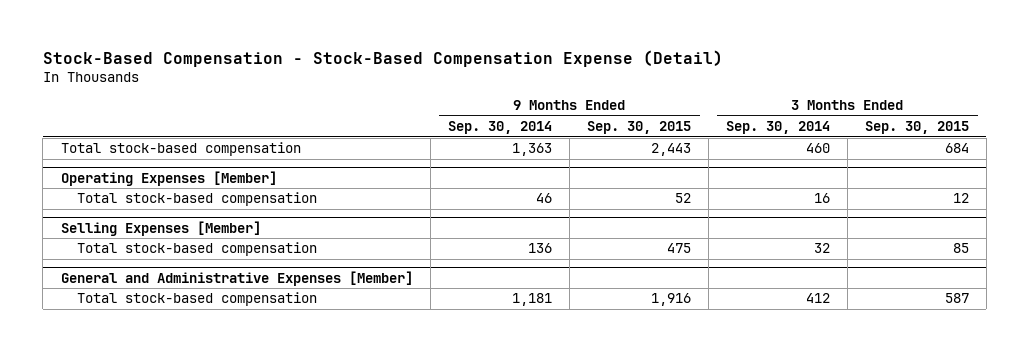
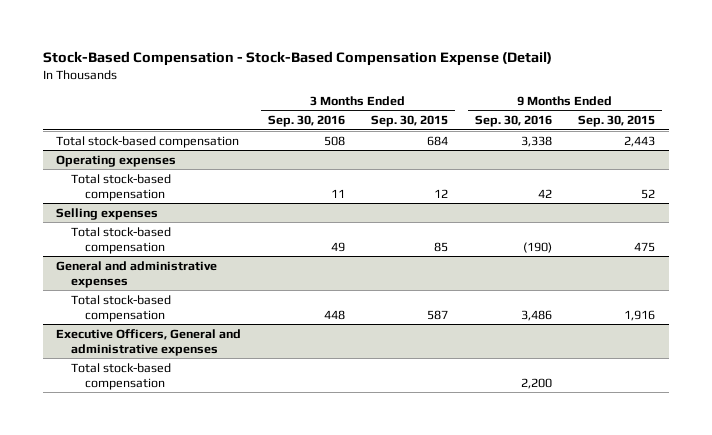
- | 9 Months Ended Sep. 30, 2014 | 9 Months Ended Sep. 30, 2015 | 3 Months Ended Sep. 30, 2014 | 3 Months Ended Sep. 30, 2015
+ | 3 Months Ended Sep. 30, 2016 | 3 Months Ended Sep. 30, 2015 | 9 Months Ended Sep. 30, 2016 | 9 Months Ended Sep. 30, 2015
- Operating Expenses [Member]
+ Operating expenses
- Selling Expenses [Member]
+ Selling expenses
- General and Administrative Expenses [Member]
+ General and administrative expenses
+ Executive Officers, General and administrative expenses
+ Total stock-based compensation | | | 2,200 |

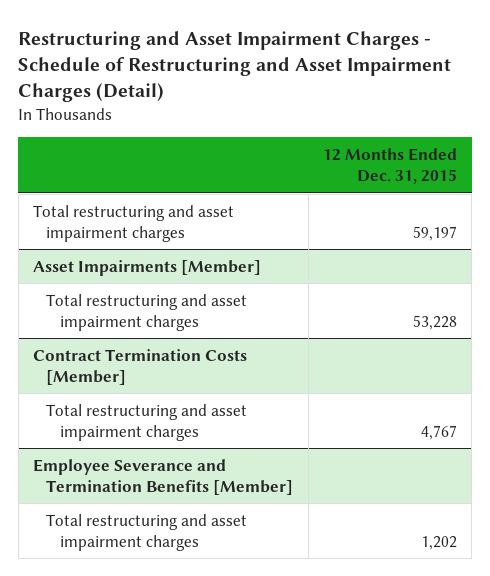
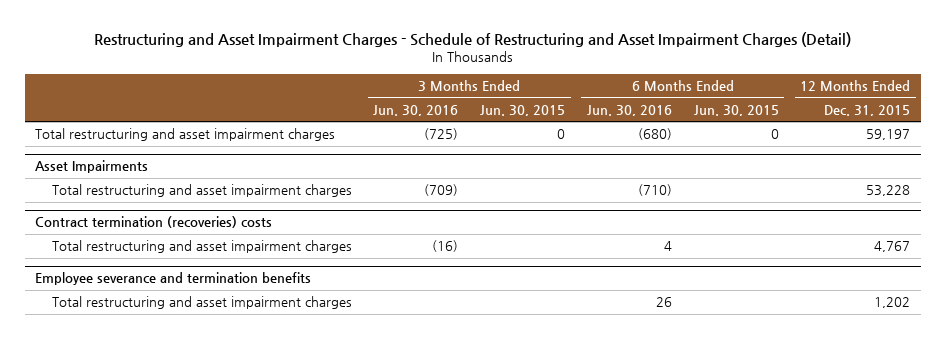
- | 12 Months Ended Dec. 31, 2015
+ | 3 Months Ended Jun. 30, 2016 | 3 Months Ended Jun. 30, 2015 | 6 Months Ended Jun. 30, 2016 | 6 Months Ended Jun. 30, 2015 | 12 Months Ended Dec. 31, 2015
- Asset Impairments [Member]
+ Asset Impairments
- Contract Termination Costs [Member]
+ Contract termination (recoveries) costs
- Employee Severance and Termination Benefits [Member]
+ Employee severance and termination benefits

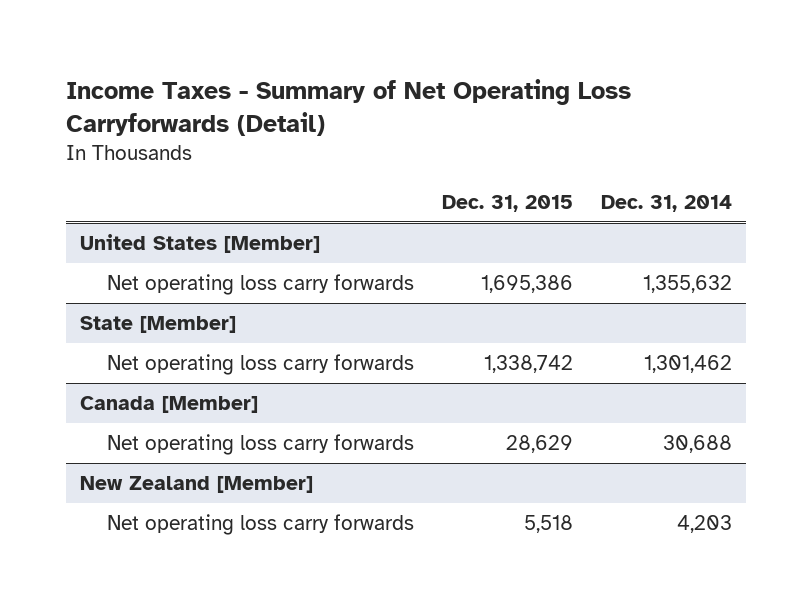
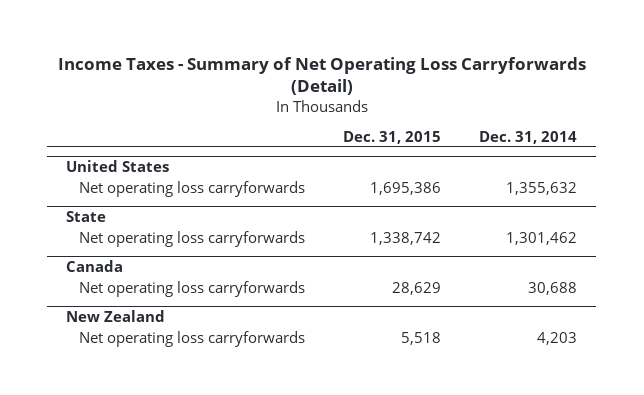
- United States [Member]
- Net operating loss carry forwards | 1,695,386 | 1,355,632
- State [Member]
- Net operating loss carry forwards | 1,338,742 | 1,301,462
- Canada [Member]
- Net operating loss carry forwards | 28,629 | 30,688
- New Zealand [Member]
- Net operating loss carry forwards | 5,518 | 4,203
+ United States
+ Net operating loss carryforwards | 1,695,386 | 1,355,632
+ State
+ Net operating loss carryforwards | 1,338,742 | 1,301,462
+ Canada
+ Net operating loss carryforwards | 28,629 | 30,688
+ New Zealand
+ Net operating loss carryforwards | 5,518 | 4,203

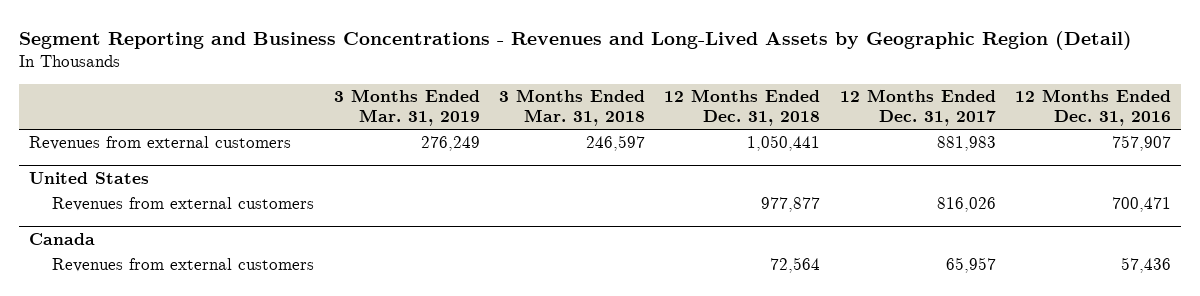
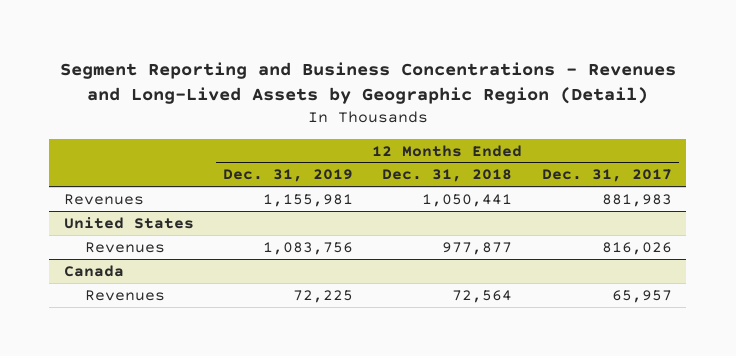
- | 3 Months Ended Mar. 31, 2019 | 3 Months Ended Mar. 31, 2018 | 12 Months Ended Dec. 31, 2018 | 12 Months Ended Dec. 31, 2017 | 12 Months Ended Dec. 31, 2016
+ | 12 Months Ended Dec. 31, 2019 | 12 Months Ended Dec. 31, 2018 | 12 Months Ended Dec. 31, 2017
- Revenues from external customers | 276,249 | 246,597 | 1,050,441 | 881,983 | 757,907
+ Revenues | 1,155,981 | 1,050,441 | 881,983
@ United States
- Revenues from external customers | | | 977,877 | 816,026 | 700,471
+ Revenues | 1,083,756 | 977,877 | 816,026
@ Canada
- Revenues from external customers | | | 72,564 | 65,957 | 57,436
+ Revenues | 72,225 | 72,564 | 65,957

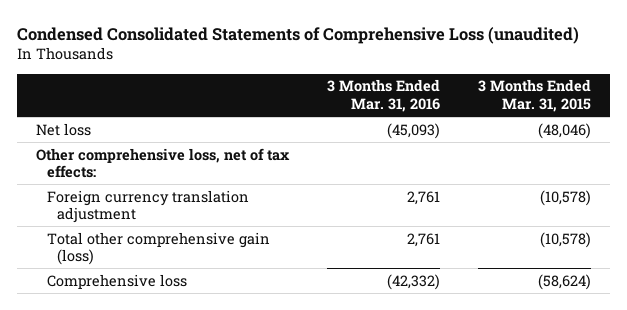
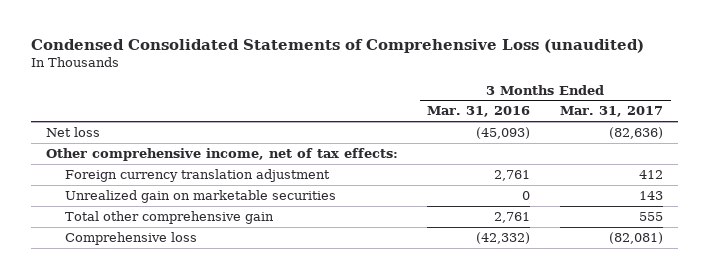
- | 3 Months Ended Mar. 31, 2016 | 3 Months Ended Mar. 31, 2015
+ | 3 Months Ended Mar. 31, 2016 | 3 Months Ended Mar. 31, 2017
- Other comprehensive loss, net of tax effects:
+ Other comprehensive income, net of tax effects:
- Total other comprehensive gain (loss) | 2,761 | (10,578)
+ Unrealized gain on marketable securities | 0 | 143
+ Total other comprehensive gain | 2,761 | 555

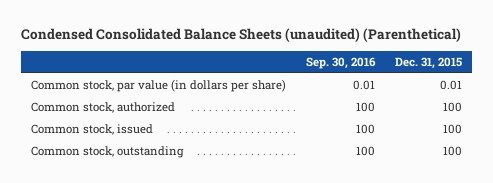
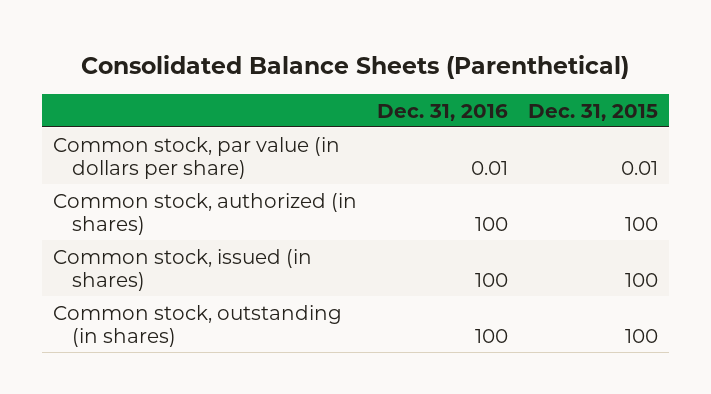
- Condensed Consolidated Balance Sheets (unaudited) (Parenthetical)
+ Consolidated Balance Sheets (Parenthetical)
- | Sep. 30, 2016 | Dec. 31, 2015
+ | Dec. 31, 2016 | Dec. 31, 2015
- Common stock, authorized | 100 | 100
- Common stock, issued | 100 | 100
- Common stock, outstanding | 100 | 100
+ Common stock, authorized (in shares) | 100 | 100
+ Common stock, issued (in shares) | 100 | 100
+ Common stock, outstanding (in shares) | 100 | 100

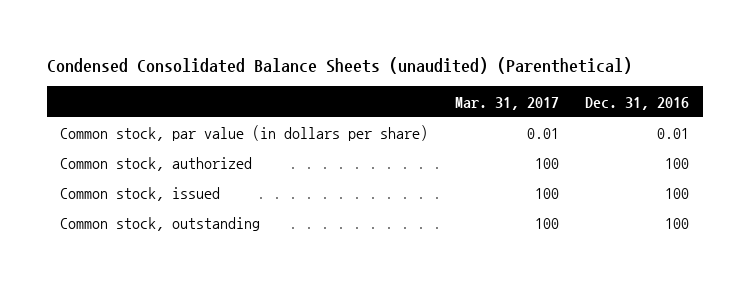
- Consolidated Balance Sheets (Parenthetical)
+ Condensed Consolidated Balance Sheets (unaudited) (Parenthetical)
- | Dec. 31, 2016 | Dec. 31, 2015
+ | Mar. 31, 2017 | Dec. 31, 2016
- Common stock, authorized (in shares) | 100 | 100
- Common stock, issued (in shares) | 100 | 100
- Common stock, outstanding (in shares) | 100 | 100
+ Common stock, authorized | 100 | 100
+ Common stock, issued | 100 | 100
+ Common stock, outstanding | 100 | 100

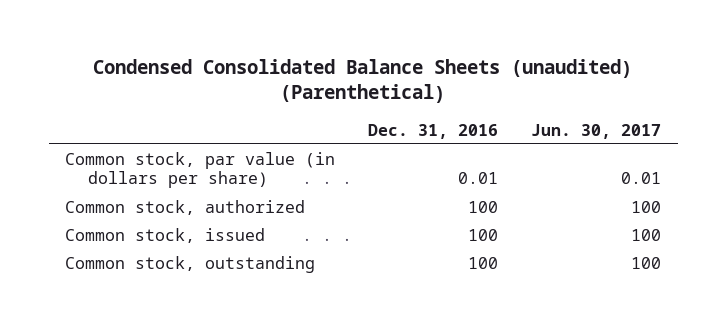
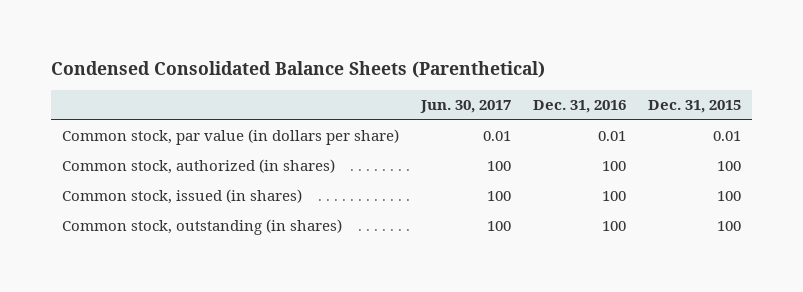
- Condensed Consolidated Balance Sheets (unaudited) (Parenthetical)
+ Condensed Consolidated Balance Sheets (Parenthetical)
- | Dec. 31, 2016 | Jun. 30, 2017
+ | Jun. 30, 2017 | Dec. 31, 2016 | Dec. 31, 2015
- Common stock, authorized | 100 | 100
- Common stock, issued | 100 | 100
- Common stock, outstanding | 100 | 100
+ Common stock, authorized (in shares) | 100 | 100 | 100
+ Common stock, issued (in shares) | 100 | 100 | 100
+ Common stock, outstanding (in shares) | 100 | 100 | 100

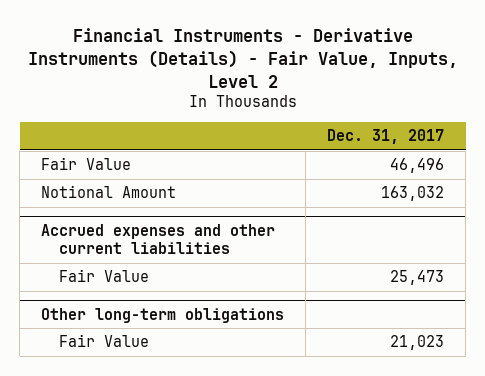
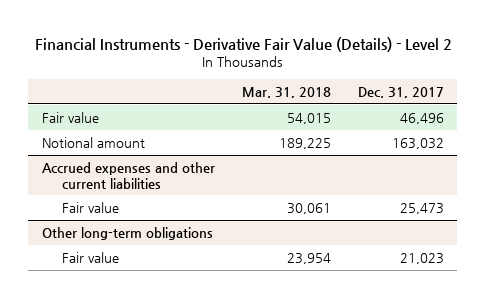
- Financial Instruments - Derivative Instruments (Details) - Fair Value, Inputs, Level 2
+ Financial Instruments - Derivative Fair Value (Details) - Level 2
- | Dec. 31, 2017
+ | Mar. 31, 2018 | Dec. 31, 2017
- Fair Value | 46,496
- Notional Amount | 163,032
+ Fair value | 54,015 | 46,496
+ Notional amount | 189,225 | 163,032
@ Accrued expenses and other current liabilities
- Fair Value | 25,473
+ Fair value | 30,061 | 25,473
@ Other long-term obligations
- Fair Value | 21,023
+ Fair value | 23,954 | 21,023

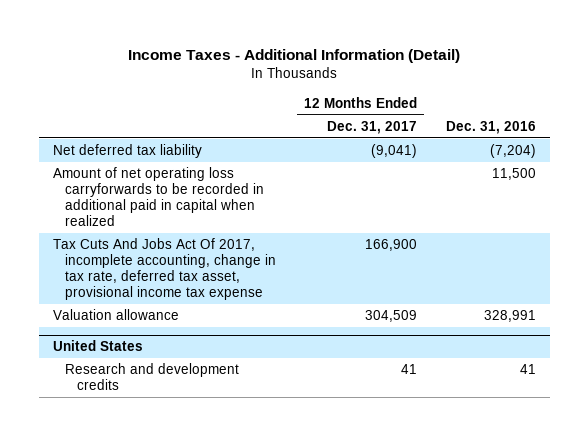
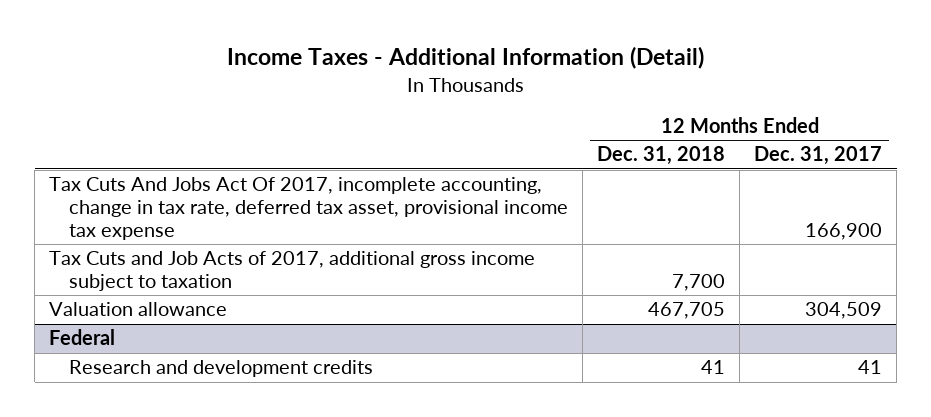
- | 12 Months Ended Dec. 31, 2017 | Dec. 31, 2016
+ | 12 Months Ended Dec. 31, 2018 | 12 Months Ended Dec. 31, 2017
- Net deferred tax liability | (9,041) | (7,204)
- Amount of net operating loss carryforwards to be recorded in additional paid in capital when realized | | 11,500
+ Tax Cuts and Job Acts of 2017, additional gross income subject to taxation | 7,700 |
- United States
+ Federal

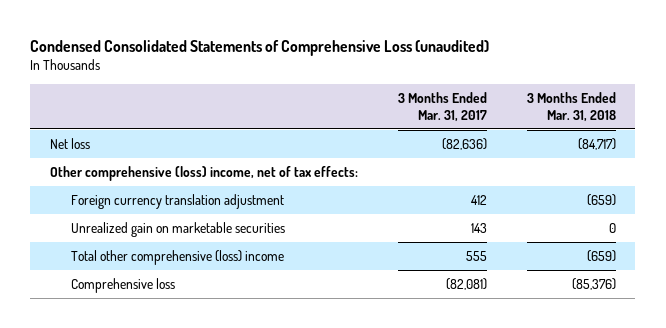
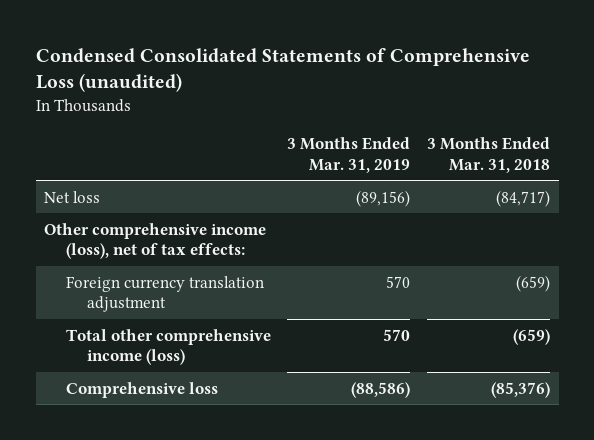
- | 3 Months Ended Mar. 31, 2017 | 3 Months Ended Mar. 31, 2018
+ | 3 Months Ended Mar. 31, 2019 | 3 Months Ended Mar. 31, 2018
- Other comprehensive (loss) income, net of tax effects:
+ Other comprehensive income (loss), net of tax effects:
- Unrealized gain on marketable securities | 143 | 0
- Total other comprehensive (loss) income | 555 | (659)
+ Total other comprehensive income (loss) | 570 | (659)

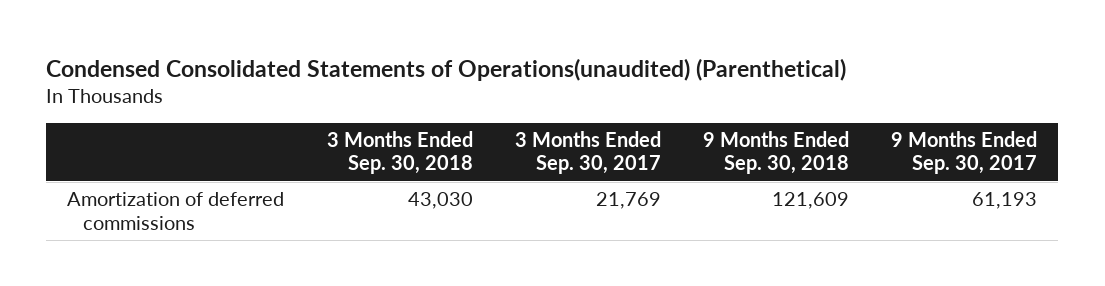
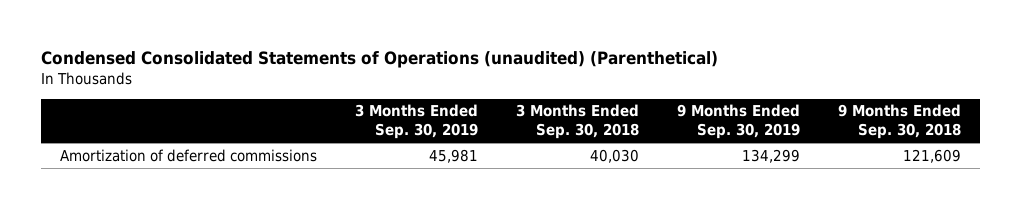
- Condensed Consolidated Statements of Operations(unaudited) (Parenthetical)
+ Condensed Consolidated Statements of Operations (unaudited) (Parenthetical)
- | 3 Months Ended Sep. 30, 2018 | 3 Months Ended Sep. 30, 2017 | 9 Months Ended Sep. 30, 2018 | 9 Months Ended Sep. 30, 2017
+ | 3 Months Ended Sep. 30, 2019 | 3 Months Ended Sep. 30, 2018 | 9 Months Ended Sep. 30, 2019 | 9 Months Ended Sep. 30, 2018
- Amortization of deferred commissions | 43,030 | 21,769 | 121,609 | 61,193
+ Amortization of deferred commissions | 45,981 | 40,030 | 134,299 | 121,609

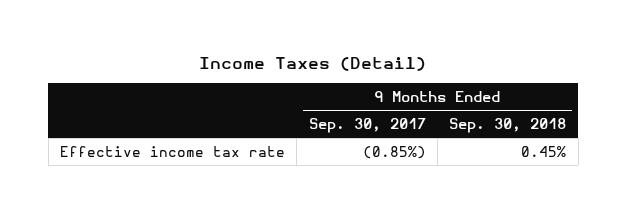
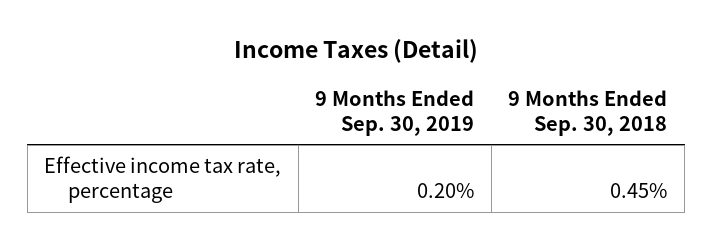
- | 9 Months Ended Sep. 30, 2017 | 9 Months Ended Sep. 30, 2018
+ | 9 Months Ended Sep. 30, 2019 | 9 Months Ended Sep. 30, 2018
- Effective income tax rate | (0.85%) | 0.45%
+ Effective income tax rate, percentage | 0.20% | 0.45%

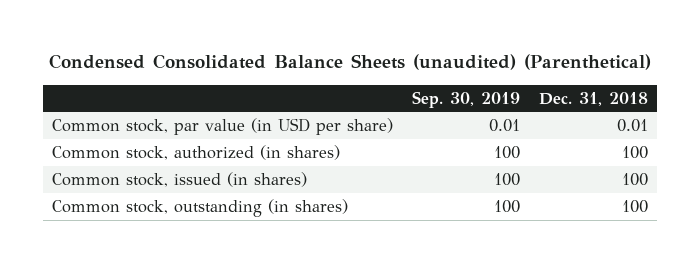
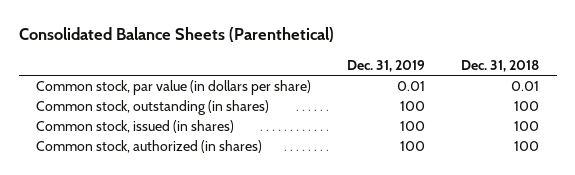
- Condensed Consolidated Balance Sheets (unaudited) (Parenthetical)
+ Consolidated Balance Sheets (Parenthetical)
- | Sep. 30, 2019 | Dec. 31, 2018
+ | Dec. 31, 2019 | Dec. 31, 2018
- Common stock, par value (in USD per share) | 0.01 | 0.01
+ Common stock, par value (in dollars per share) | 0.01 | 0.01
moved down: Common stock, issued (in shares) | 100 | 100
moved down: Common stock, authorized (in shares) | 100 | 100

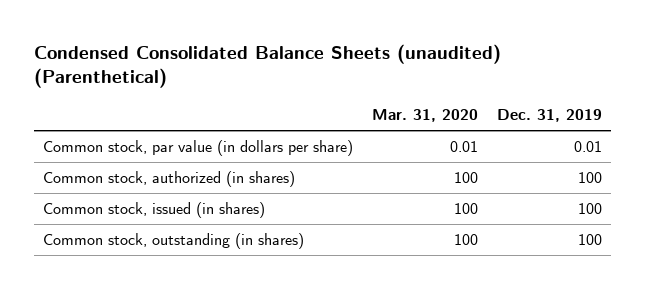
- Consolidated Balance Sheets (Parenthetical)
+ Condensed Consolidated Balance Sheets (unaudited) (Parenthetical)
- | Dec. 31, 2019 | Dec. 31, 2018
+ | Mar. 31, 2020 | Dec. 31, 2019
moved down: Common stock, issued (in shares) | 100 | 100
moved down: Common stock, outstanding (in shares) | 100 | 100

